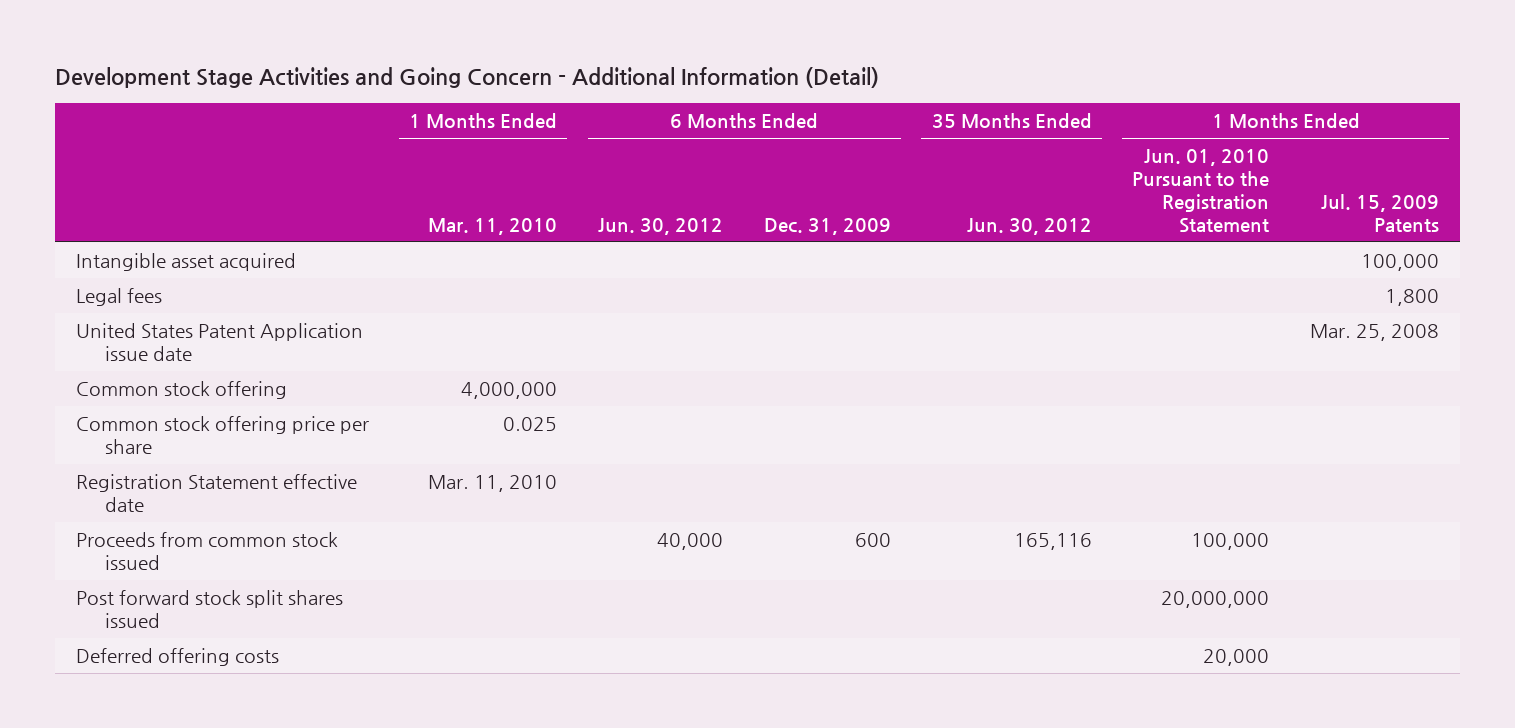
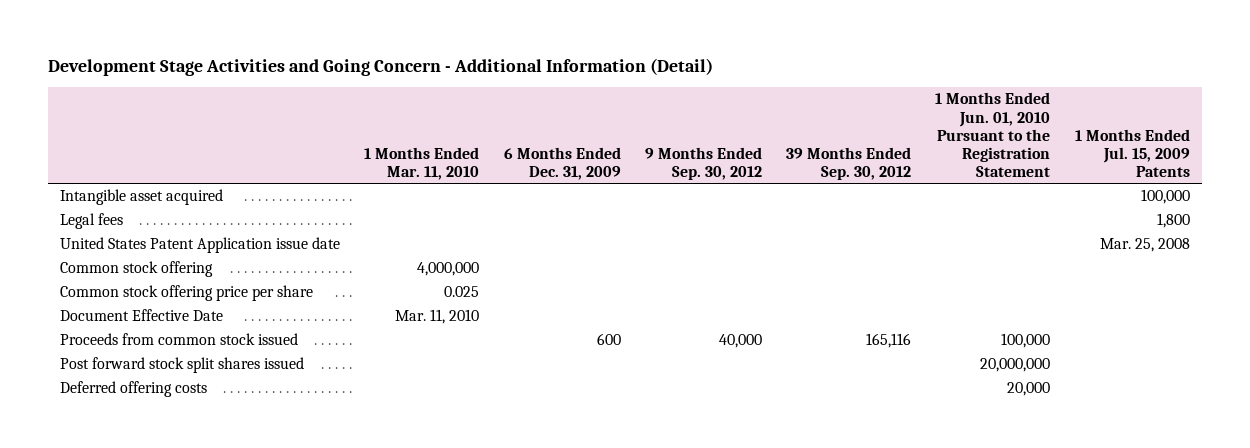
- | 1 Months Ended Mar. 11, 2010 | 6 Months Ended Jun. 30, 2012 | 6 Months Ended Dec. 31, 2009 | 35 Months Ended Jun. 30, 2012 | 1 Months Ended Jun. 01, 2010 Pursuant to the Registration Statement | 1 Months Ended Jul. 15, 2009 Patents
+ | 1 Months Ended Mar. 11, 2010 | 6 Months Ended Dec. 31, 2009 | 9 Months Ended Sep. 30, 2012 | 39 Months Ended Sep. 30, 2012 | 1 Months Ended Jun. 01, 2010 Pursuant to the Registration Statement | 1 Months Ended Jul. 15, 2009 Patents
- Registration Statement effective date | Mar. 11, 2010 | | | | |
+ Document Effective Date | Mar. 11, 2010 | | | | |

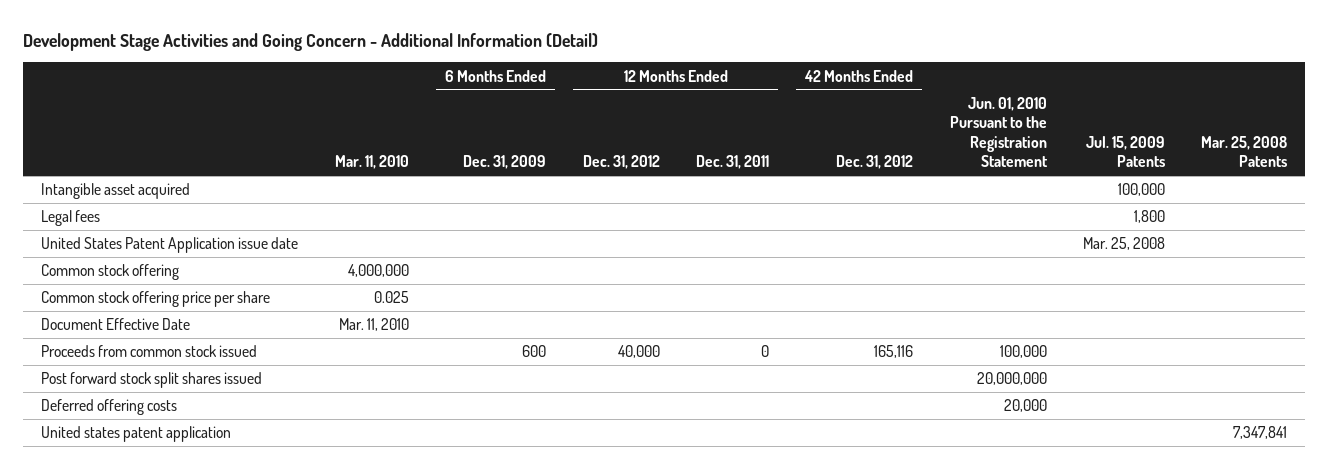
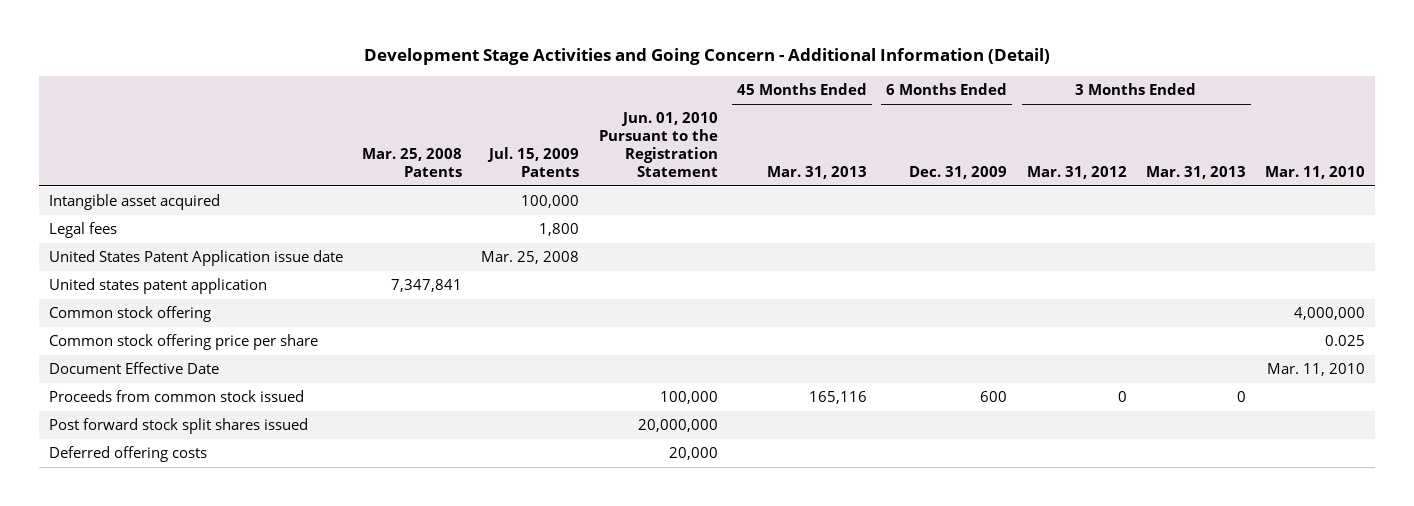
- | Mar. 11, 2010 | 6 Months Ended Dec. 31, 2009 | 12 Months Ended Dec. 31, 2012 | 12 Months Ended Dec. 31, 2011 | 42 Months Ended Dec. 31, 2012 | Jun. 01, 2010 Pursuant to the Registration Statement | Jul. 15, 2009 Patents | Mar. 25, 2008 Patents
+ | Mar. 25, 2008 Patents | Jul. 15, 2009 Patents | Jun. 01, 2010 Pursuant to the Registration Statement | 45 Months Ended Mar. 31, 2013 | 6 Months Ended Dec. 31, 2009 | 3 Months Ended Mar. 31, 2012 | 3 Months Ended Mar. 31, 2013 | Mar. 11, 2010
moved up: United states patent application | 7,347,841 | | | | | | |

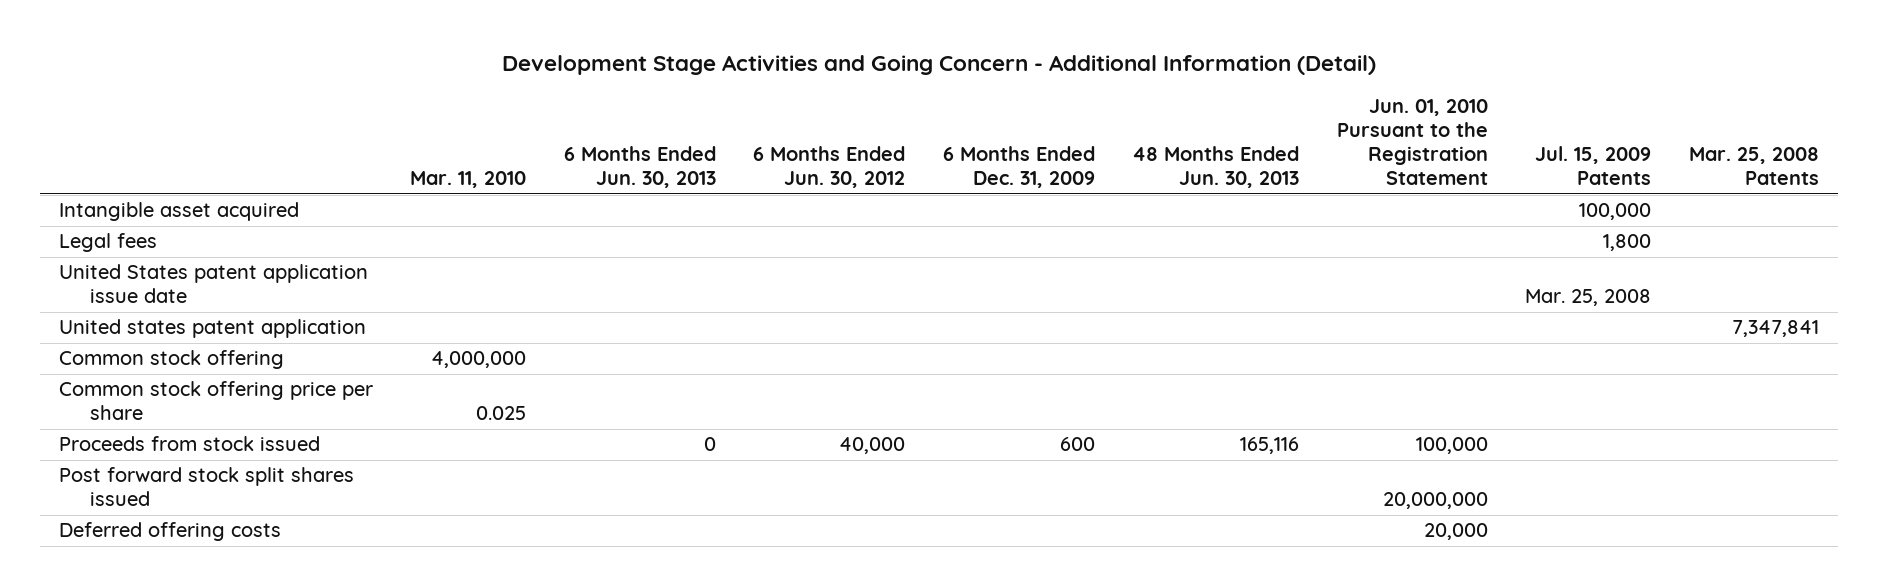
- | Mar. 25, 2008 Patents | Jul. 15, 2009 Patents | Jun. 01, 2010 Pursuant to the Registration Statement | 45 Months Ended Mar. 31, 2013 | 6 Months Ended Dec. 31, 2009 | 3 Months Ended Mar. 31, 2012 | 3 Months Ended Mar. 31, 2013 | Mar. 11, 2010
+ | Mar. 11, 2010 | 6 Months Ended Jun. 30, 2013 | 6 Months Ended Jun. 30, 2012 | 6 Months Ended Dec. 31, 2009 | 48 Months Ended Jun. 30, 2013 | Jun. 01, 2010 Pursuant to the Registration Statement | Jul. 15, 2009 Patents | Mar. 25, 2008 Patents
- United States Patent Application issue date | | Mar. 25, 2008 | | | | | |
+ United States patent application issue date | | | | | | | Mar. 25, 2008 |
- Document Effective Date | | | | | | | | Mar. 11, 2010
- Proceeds from common stock issued | | | 100,000 | 165,116 | 600 | 0 | 0 |
+ Proceeds from stock issued | | 0 | 40,000 | 600 | 165,116 | 100,000 | |

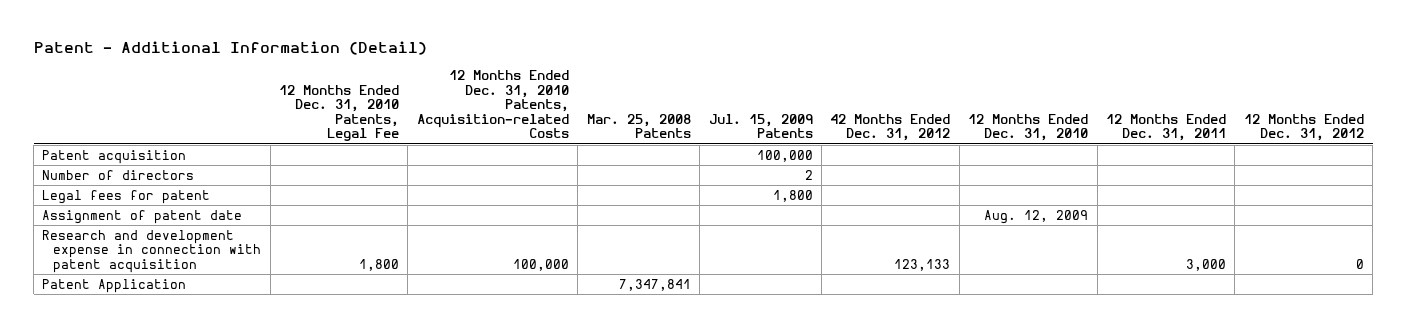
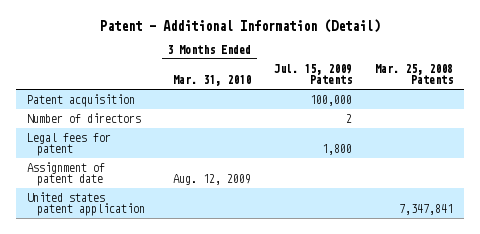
- | 12 Months Ended Dec. 31, 2010 Patents, Legal Fee | 12 Months Ended Dec. 31, 2010 Patents, Acquisition-related Costs | Mar. 25, 2008 Patents | Jul. 15, 2009 Patents | 42 Months Ended Dec. 31, 2012 | 12 Months Ended Dec. 31, 2010 | 12 Months Ended Dec. 31, 2011 | 12 Months Ended Dec. 31, 2012
+ | 3 Months Ended Mar. 31, 2010 | Jul. 15, 2009 Patents | Mar. 25, 2008 Patents
- Research and development expense in connection with patent acquisition | 1,800 | 100,000 | | | 123,133 | | 3,000 | 0
- Patent Application | | | 7,347,841 | | | | |
+ United states patent application | | | 7,347,841

